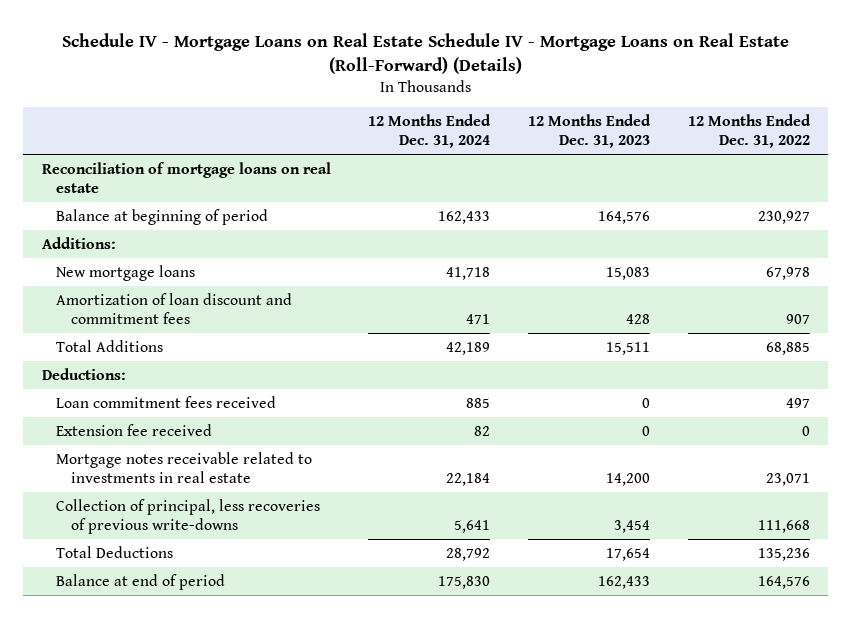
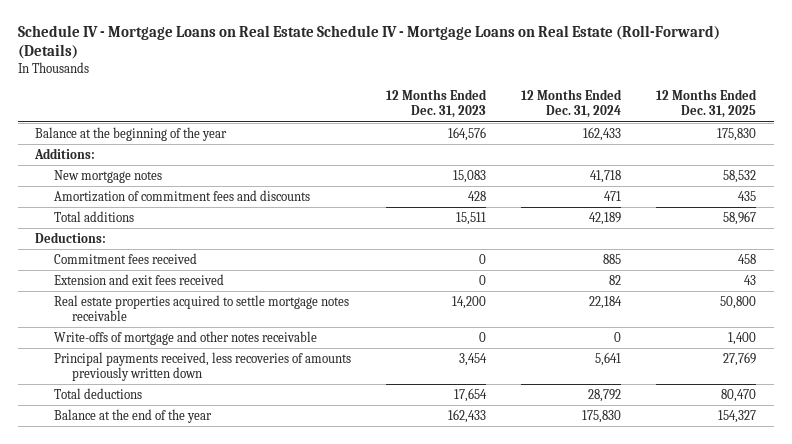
- | 12 Months Ended Dec. 31, 2024 | 12 Months Ended Dec. 31, 2023 | 12 Months Ended Dec. 31, 2022
+ | 12 Months Ended Dec. 31, 2023 | 12 Months Ended Dec. 31, 2024 | 12 Months Ended Dec. 31, 2025
- Reconciliation of mortgage loans on real estate
- Balance at beginning of period | 162,433 | 164,576 | 230,927
+ Balance at the beginning of the year | 164,576 | 162,433 | 175,830
- New mortgage loans | 41,718 | 15,083 | 67,978
- Amortization of loan discount and commitment fees | 471 | 428 | 907
- Total Additions | 42,189 | 15,511 | 68,885
+ New mortgage notes | 15,083 | 41,718 | 58,532
+ Amortization of commitment fees and discounts | 428 | 471 | 435
+ Total additions | 15,511 | 42,189 | 58,967
- Loan commitment fees received | 885 | 0 | 497
- Extension fee received | 82 | 0 | 0
- Mortgage notes receivable related to investments in real estate | 22,184 | 14,200 | 23,071
- Collection of principal, less recoveries of previous write-downs | 5,641 | 3,454 | 111,668
- Total Deductions | 28,792 | 17,654 | 135,236
- Balance at end of period | 175,830 | 162,433 | 164,576
+ Commitment fees received | 0 | 885 | 458
+ Extension and exit fees received | 0 | 82 | 43
+ Real estate properties acquired to settle mortgage notes receivable | 14,200 | 22,184 | 50,800
+ Write-offs of mortgage and other notes receivable | 0 | 0 | 1,400
+ Principal payments received, less recoveries of amounts previously written down | 3,454 | 5,641 | 27,769
+ Total deductions | 17,654 | 28,792 | 80,470
+ Balance at the end of the year | 162,433 | 175,830 | 154,327

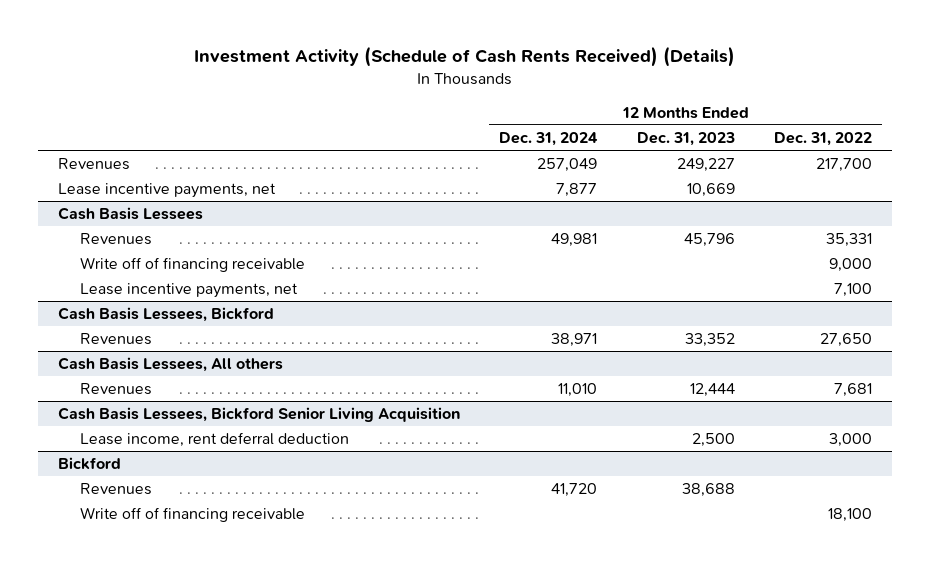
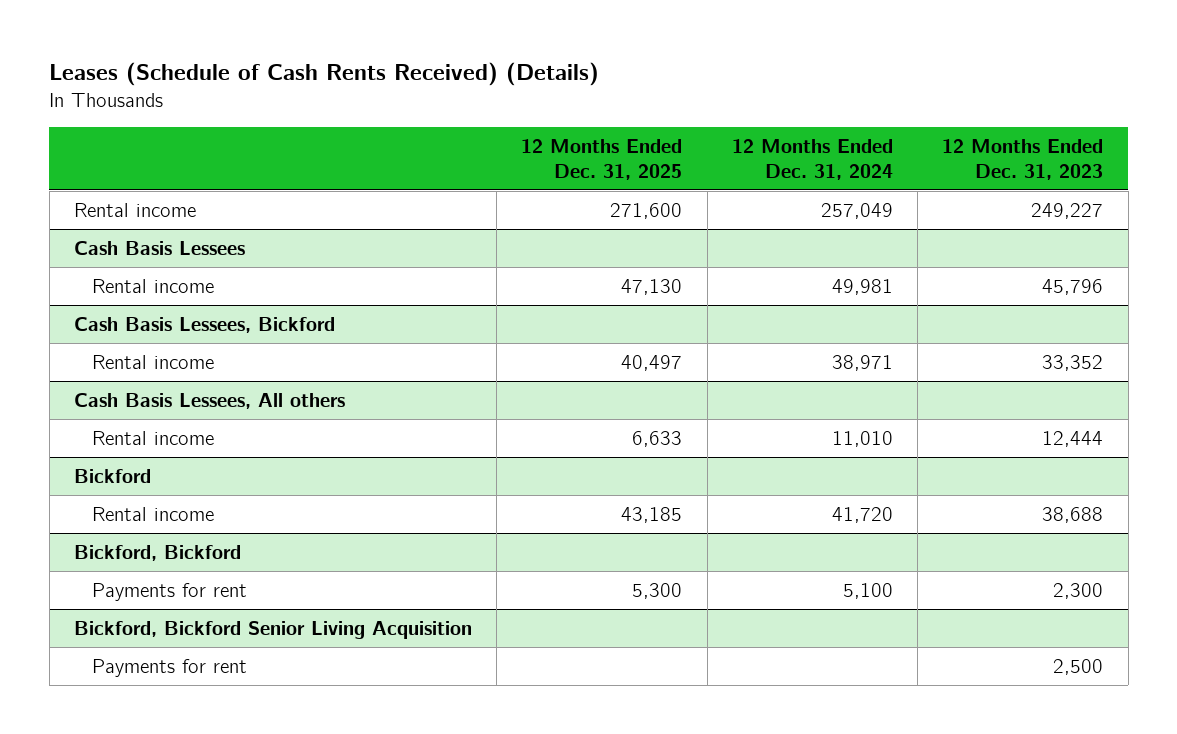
- Investment Activity (Schedule of Cash Rents Received) (Details)
+ Leases (Schedule of Cash Rents Received) (Details)
- | 12 Months Ended Dec. 31, 2024 | 12 Months Ended Dec. 31, 2023 | 12 Months Ended Dec. 31, 2022
+ | 12 Months Ended Dec. 31, 2025 | 12 Months Ended Dec. 31, 2024 | 12 Months Ended Dec. 31, 2023
- Revenues | 257,049 | 249,227 | 217,700
- Lease incentive payments, net | 7,877 | 10,669 |
+ Rental income | 271,600 | 257,049 | 249,227
@ Cash Basis Lessees
- Revenues | 49,981 | 45,796 | 35,331
- Write off of financing receivable | | | 9,000
- Lease incentive payments, net | | | 7,100
+ Rental income | 47,130 | 49,981 | 45,796
@ Cash Basis Lessees, Bickford
- Revenues | 38,971 | 33,352 | 27,650
+ Rental income | 40,497 | 38,971 | 33,352
@ Cash Basis Lessees, All others
- Revenues | 11,010 | 12,444 | 7,681
- Cash Basis Lessees, Bickford Senior Living Acquisition
- Lease income, rent deferral deduction | | 2,500 | 3,000
@ Cash Basis Lessees, All others
+ Rental income | 6,633 | 11,010 | 12,444
@ Bickford
- Revenues | 41,720 | 38,688 |
- Write off of financing receivable | | | 18,100
+ Rental income | 43,185 | 41,720 | 38,688
+ Bickford, Bickford
+ Payments for rent | 5,300 | 5,100 | 2,300
+ Bickford, Bickford Senior Living Acquisition
+ Payments for rent | | | 2,500

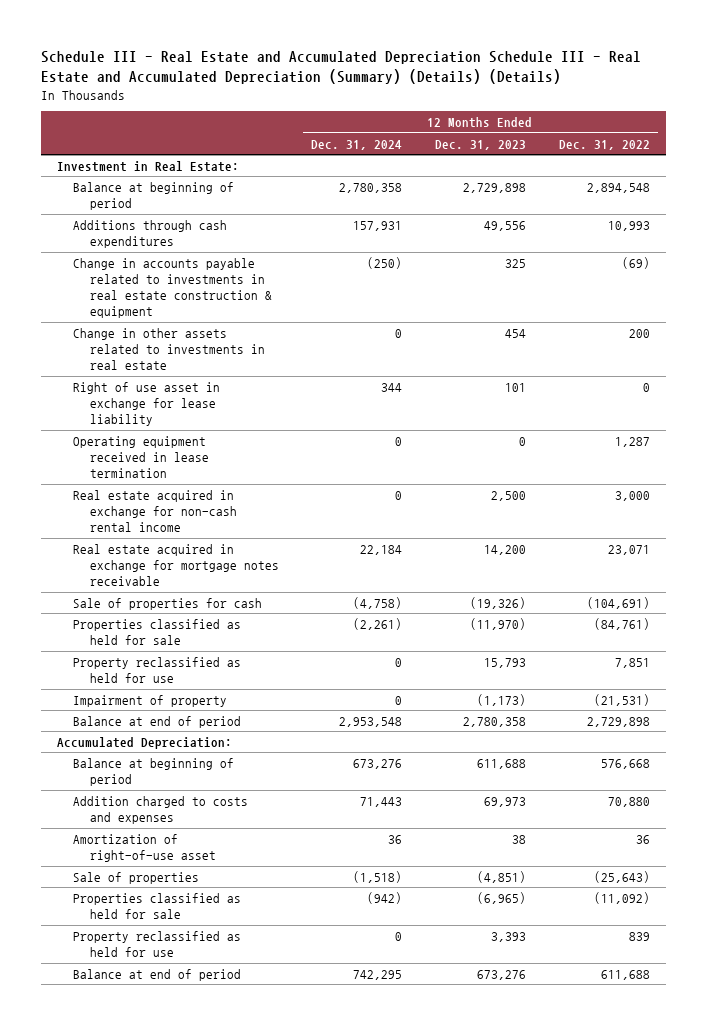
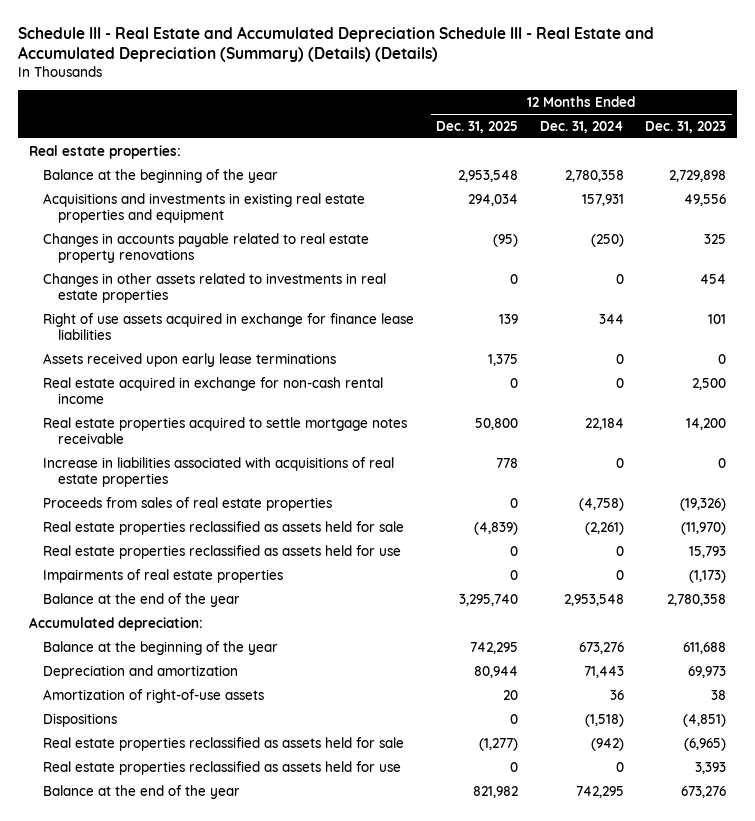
- | 12 Months Ended Dec. 31, 2024 | 12 Months Ended Dec. 31, 2023 | 12 Months Ended Dec. 31, 2022
+ | 12 Months Ended Dec. 31, 2025 | 12 Months Ended Dec. 31, 2024 | 12 Months Ended Dec. 31, 2023
- Investment in Real Estate:
- Balance at beginning of period | 2,780,358 | 2,729,898 | 2,894,548
- Additions through cash expenditures | 157,931 | 49,556 | 10,993
- Change in accounts payable related to investments in real estate construction & equipment | (250) | 325 | (69)
- Change in other assets related to investments in real estate | 0 | 454 | 200
- Right of use asset in exchange for lease liability | 344 | 101 | 0
- Operating equipment received in lease termination | 0 | 0 | 1,287
+ Real estate properties:
+ Balance at the beginning of the year | 2,953,548 | 2,780,358 | 2,729,898
+ Acquisitions and investments in existing real estate properties and equipment | 294,034 | 157,931 | 49,556
+ Changes in accounts payable related to real estate property renovations | (95) | (250) | 325
+ Changes in other assets related to investments in real estate properties | 0 | 0 | 454
+ Right of use assets acquired in exchange for finance lease liabilities | 139 | 344 | 101
+ Assets received upon early lease terminations | 1,375 | 0 | 0
- Real estate acquired in exchange for mortgage notes receivable | 22,184 | 14,200 | 23,071
- Sale of properties for cash | (4,758) | (19,326) | (104,691)
- Properties classified as held for sale | (2,261) | (11,970) | (84,761)
- Property reclassified as held for use | 0 | 15,793 | 7,851
- Impairment of property | 0 | (1,173) | (21,531)
- Balance at end of period | 2,953,548 | 2,780,358 | 2,729,898
- Accumulated Depreciation:
- Balance at beginning of period | 673,276 | 611,688 | 576,668
- Addition charged to costs and expenses | 71,443 | 69,973 | 70,880
- Amortization of right-of-use asset | 36 | 38 | 36
- Sale of properties | (1,518) | (4,851) | (25,643)
- Properties classified as held for sale | (942) | (6,965) | (11,092)
- Property reclassified as held for use | 0 | 3,393 | 839
- Balance at end of period | 742,295 | 673,276 | 611,688
+ Real estate properties acquired to settle mortgage notes receivable | 50,800 | 22,184 | 14,200
+ Increase in liabilities associated with acquisitions of real estate properties | 778 | 0 | 0
+ Proceeds from sales of real estate properties | 0 | (4,758) | (19,326)
+ Real estate properties reclassified as assets held for sale | (4,839) | (2,261) | (11,970)
+ Real estate properties reclassified as assets held for use | 0 | 0 | 15,793
+ Impairments of real estate properties | 0 | 0 | (1,173)
+ Balance at the end of the year | 3,295,740 | 2,953,548 | 2,780,358
+ Accumulated depreciation:
+ Balance at the beginning of the year | 742,295 | 673,276 | 611,688
+ Depreciation and amortization | 80,944 | 71,443 | 69,973
+ Amortization of right-of-use assets | 20 | 36 | 38
+ Dispositions | 0 | (1,518) | (4,851)
+ Real estate properties reclassified as assets held for sale | (1,277) | (942) | (6,965)
+ Real estate properties reclassified as assets held for use | 0 | 0 | 3,393
+ Balance at the end of the year | 821,982 | 742,295 | 673,276

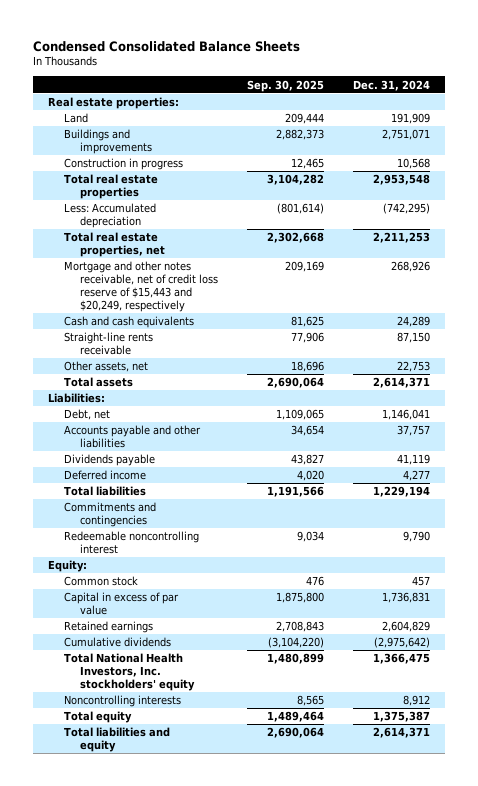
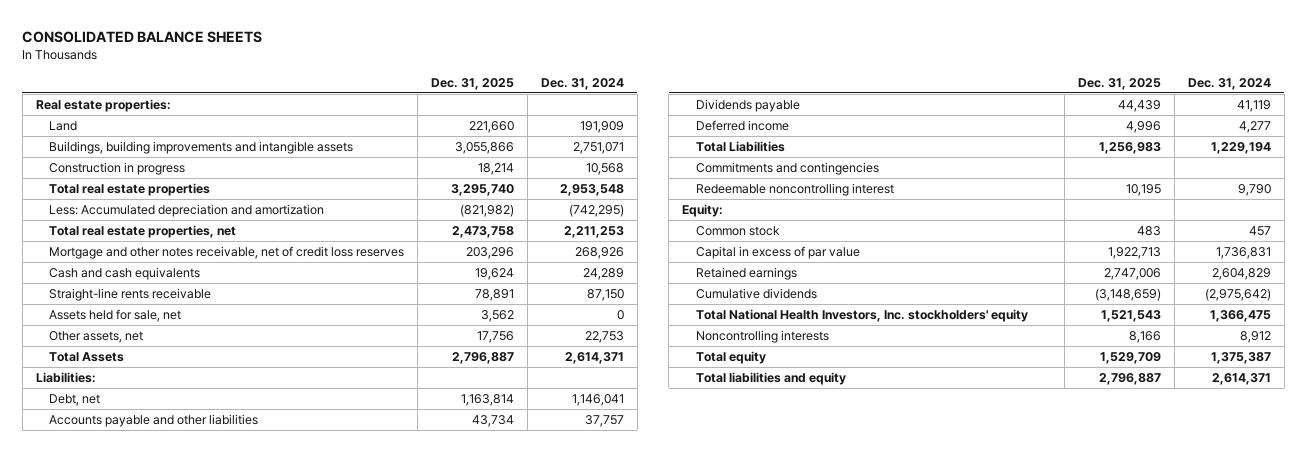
- Condensed Consolidated Balance Sheets
+ CONSOLIDATED BALANCE SHEETS
- | Sep. 30, 2025 | Dec. 31, 2024
+ | Dec. 31, 2025 | Dec. 31, 2024
- Buildings and improvements | 2,882,373 | 2,751,071
+ Buildings, building improvements and intangible assets | 3,055,866 | 2,751,071
- Less: Accumulated depreciation | (801,614) | (742,295)
+ Less: Accumulated depreciation and amortization | (821,982) | (742,295)
- Mortgage and other notes receivable, net of credit loss reserve of $15,443 and $20,249, respectively | 209,169 | 268,926
+ Mortgage and other notes receivable, net of credit loss reserves | 203,296 | 268,926
+ Assets held for sale, net | 3,562 | 0
- Total assets | 2,690,064 | 2,614,371
+ Total Assets | 2,796,887 | 2,614,371
- Total liabilities | 1,191,566 | 1,229,194
+ Total Liabilities | 1,256,983 | 1,229,194

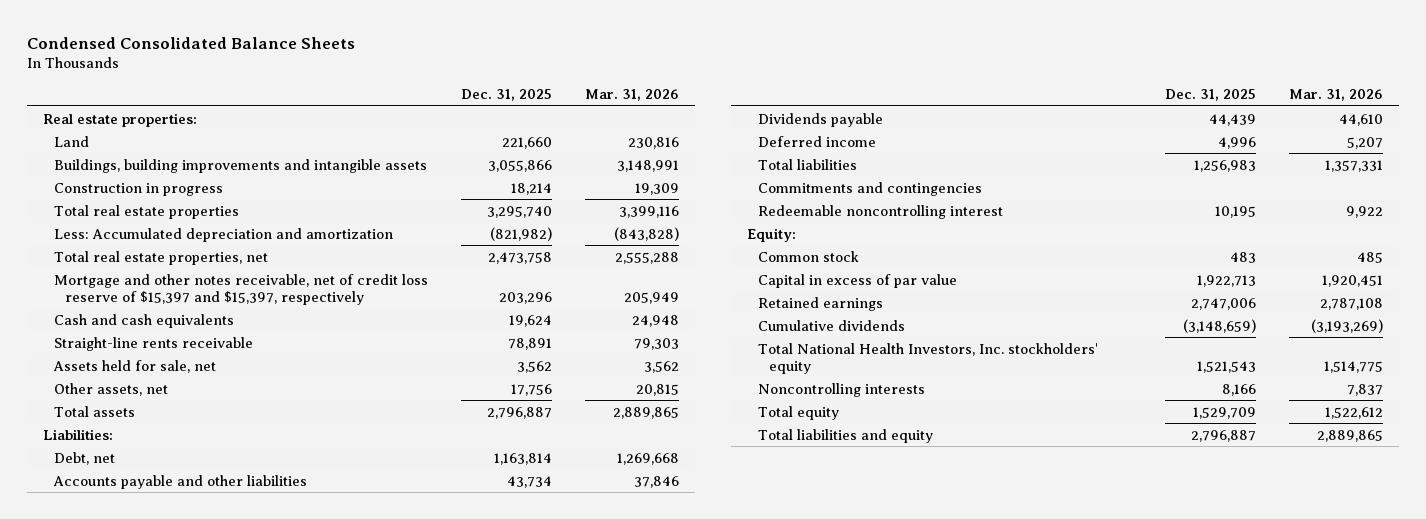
- CONSOLIDATED BALANCE SHEETS
+ Condensed Consolidated Balance Sheets
- | Dec. 31, 2025 | Dec. 31, 2024
+ | Dec. 31, 2025 | Mar. 31, 2026
- Mortgage and other notes receivable, net of credit loss reserves | 203,296 | 268,926
+ Mortgage and other notes receivable, net of credit loss reserve of $15,397 and $15,397, respectively | 203,296 | 205,949
- Total Assets | 2,796,887 | 2,614,371
+ Total assets | 2,796,887 | 2,889,865
- Total Liabilities | 1,256,983 | 1,229,194
+ Total liabilities | 1,256,983 | 1,357,331

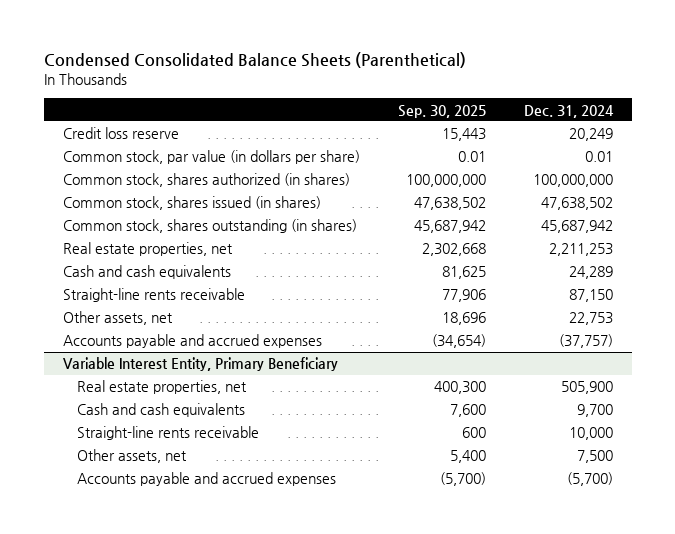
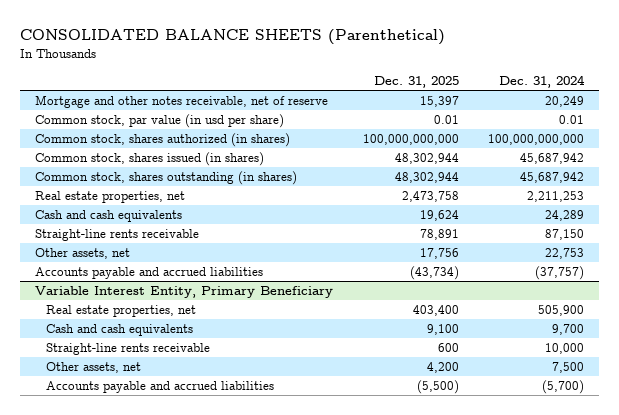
- Condensed Consolidated Balance Sheets (Parenthetical)
+ CONSOLIDATED BALANCE SHEETS (Parenthetical)
- | Sep. 30, 2025 | Dec. 31, 2024
+ | Dec. 31, 2025 | Dec. 31, 2024
- Credit loss reserve | 15,443 | 20,249
- Common stock, par value (in dollars per share) | 0.01 | 0.01
- Common stock, shares authorized (in shares) | 100,000,000 | 100,000,000
- Common stock, shares issued (in shares) | 47,638,502 | 47,638,502
+ Mortgage and other notes receivable, net of reserve | 15,397 | 20,249
+ Common stock, par value (in usd per share) | 0.01 | 0.01
+ Common stock, shares authorized (in shares) | 100,000,000,000 | 100,000,000,000
+ Common stock, shares issued (in shares) | 48,302,944 | 45,687,942
- Accounts payable and accrued expenses | (34,654) | (37,757)
+ Accounts payable and accrued liabilities | (43,734) | (37,757)
@ Variable Interest Entity, Primary Beneficiary
- Accounts payable and accrued expenses | (5,700) | (5,700)
+ Accounts payable and accrued liabilities | (5,500) | (5,700)

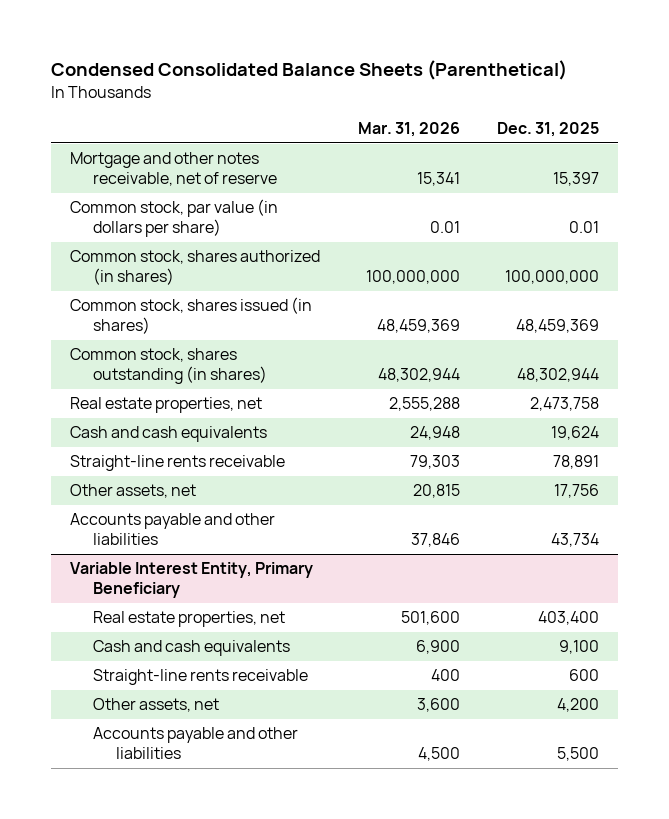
- CONSOLIDATED BALANCE SHEETS (Parenthetical)
+ Condensed Consolidated Balance Sheets (Parenthetical)
- | Dec. 31, 2025 | Dec. 31, 2024
+ | Mar. 31, 2026 | Dec. 31, 2025
- Common stock, par value (in usd per share) | 0.01 | 0.01
- Common stock, shares authorized (in shares) | 100,000,000,000 | 100,000,000,000
- Common stock, shares issued (in shares) | 48,302,944 | 45,687,942
+ Common stock, par value (in dollars per share) | 0.01 | 0.01
+ Common stock, shares authorized (in shares) | 100,000,000 | 100,000,000
+ Common stock, shares issued (in shares) | 48,459,369 | 48,459,369
- Accounts payable and accrued liabilities | (43,734) | (37,757)
+ Accounts payable and other liabilities | 37,846 | 43,734
@ Variable Interest Entity, Primary Beneficiary
- Accounts payable and accrued liabilities | (5,500) | (5,700)
+ Accounts payable and other liabilities | 4,500 | 5,500

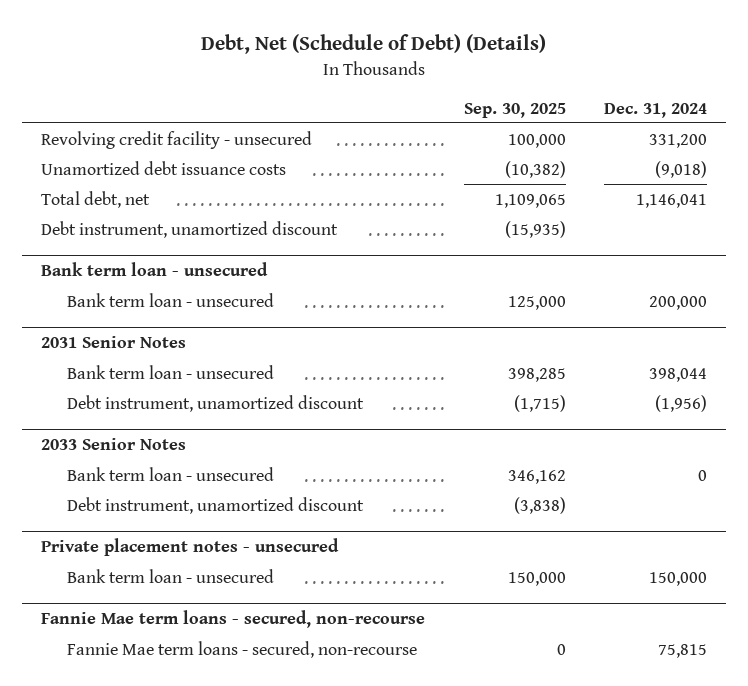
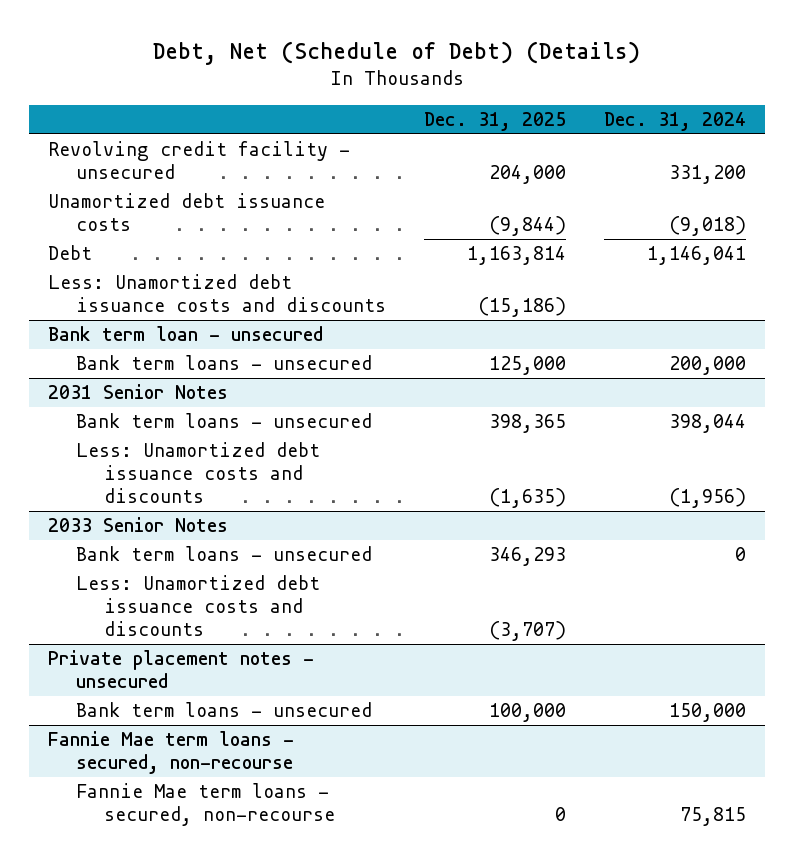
- | Sep. 30, 2025 | Dec. 31, 2024
+ | Dec. 31, 2025 | Dec. 31, 2024
- Total debt, net | 1,109,065 | 1,146,041
- Debt instrument, unamortized discount | (15,935) |
+ Debt | 1,163,814 | 1,146,041
+ Less: Unamortized debt issuance costs and discounts | (15,186) |
@ Bank term loan - unsecured
- Bank term loan - unsecured | 125,000 | 200,000
+ Bank term loans - unsecured | 125,000 | 200,000
@ 2031 Senior Notes
- Bank term loan - unsecured | 398,285 | 398,044
- Debt instrument, unamortized discount | (1,715) | (1,956)
+ Bank term loans - unsecured | 398,365 | 398,044
+ Less: Unamortized debt issuance costs and discounts | (1,635) | (1,956)
@ 2033 Senior Notes
- Bank term loan - unsecured | 346,162 | 0
- Debt instrument, unamortized discount | (3,838) |
+ Bank term loans - unsecured | 346,293 | 0
+ Less: Unamortized debt issuance costs and discounts | (3,707) |
@ Private placement notes - unsecured
- Bank term loan - unsecured | 150,000 | 150,000
+ Bank term loans - unsecured | 100,000 | 150,000

